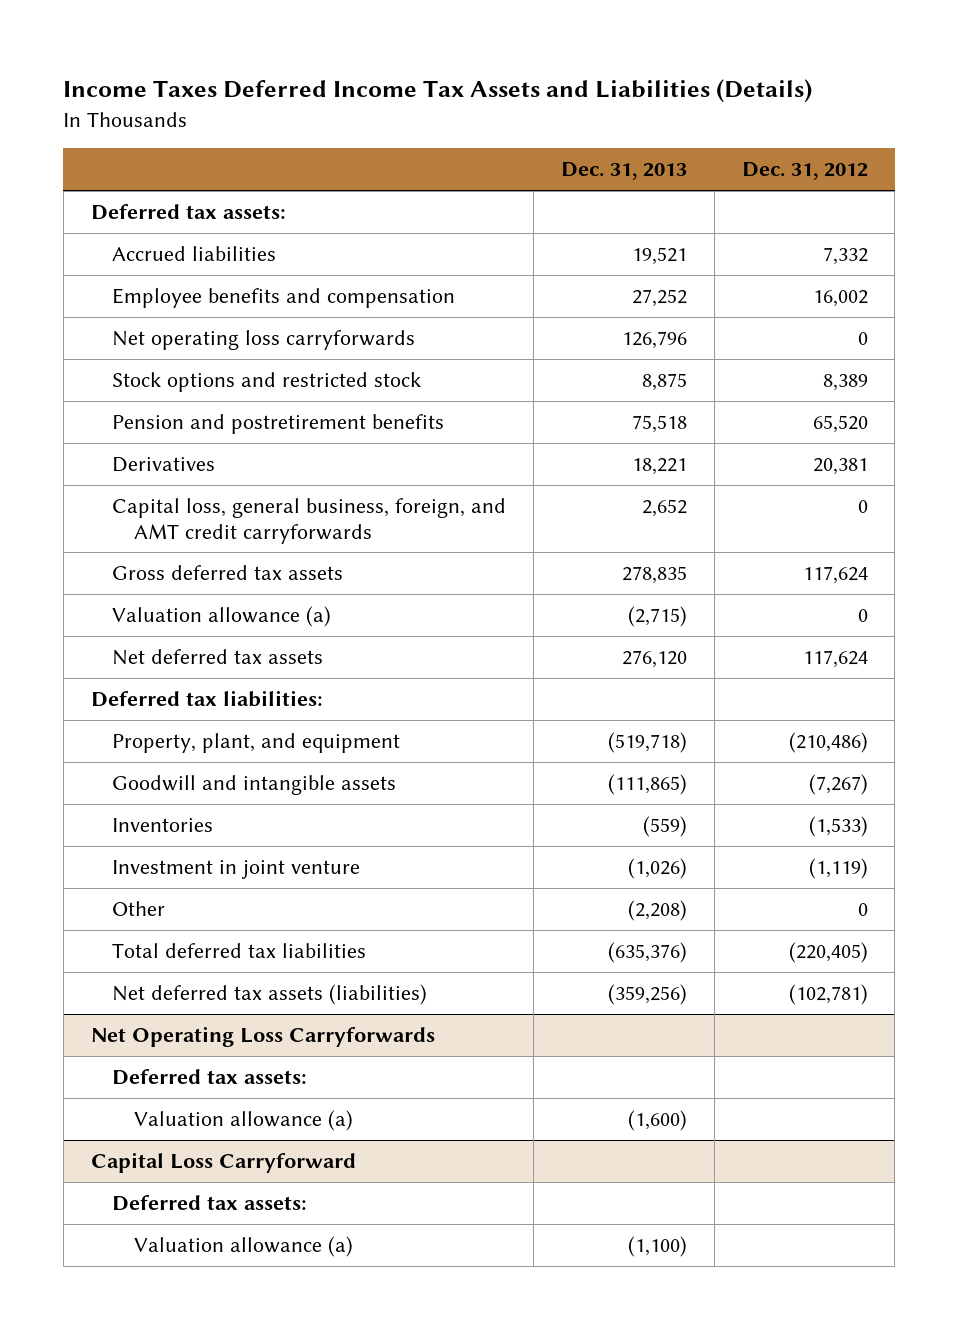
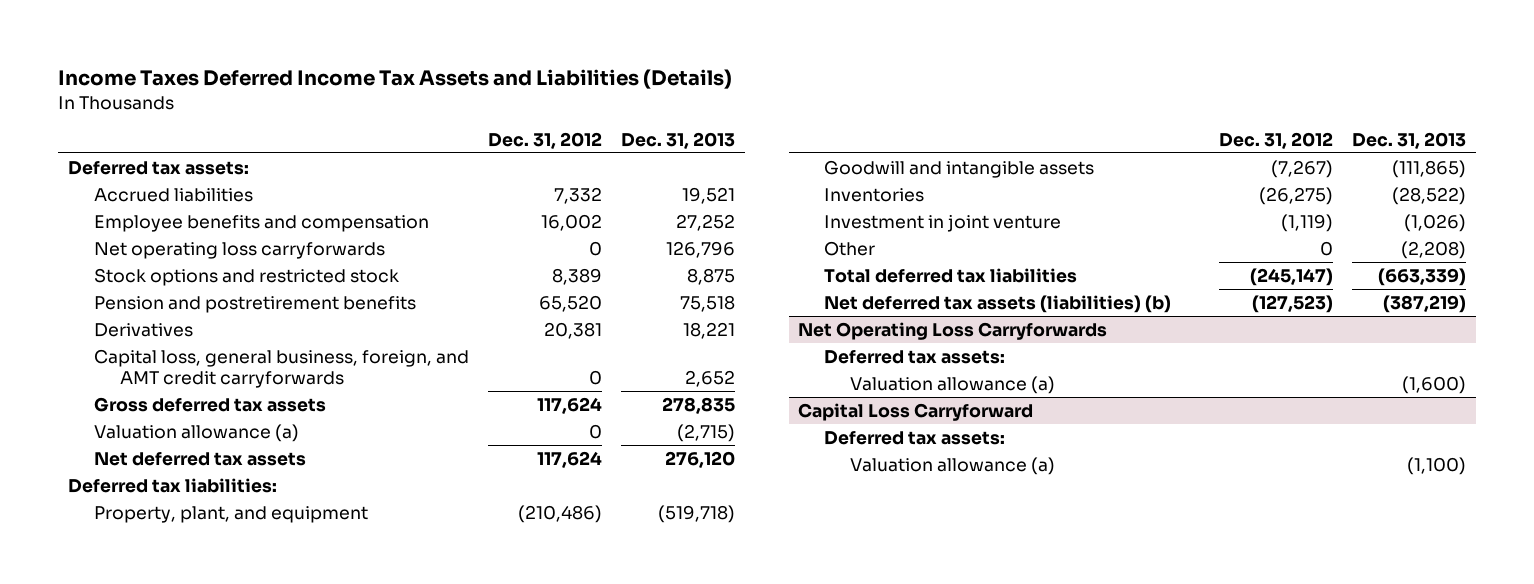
- | Dec. 31, 2013 | Dec. 31, 2012
+ | Dec. 31, 2012 | Dec. 31, 2013
- Inventories | (559) | (1,533)
+ Inventories | (26,275) | (28,522)
- Total deferred tax liabilities | (635,376) | (220,405)
- Net deferred tax assets (liabilities) | (359,256) | (102,781)
+ Total deferred tax liabilities | (245,147) | (663,339)
+ Net deferred tax assets (liabilities) (b) | (127,523) | (387,219)

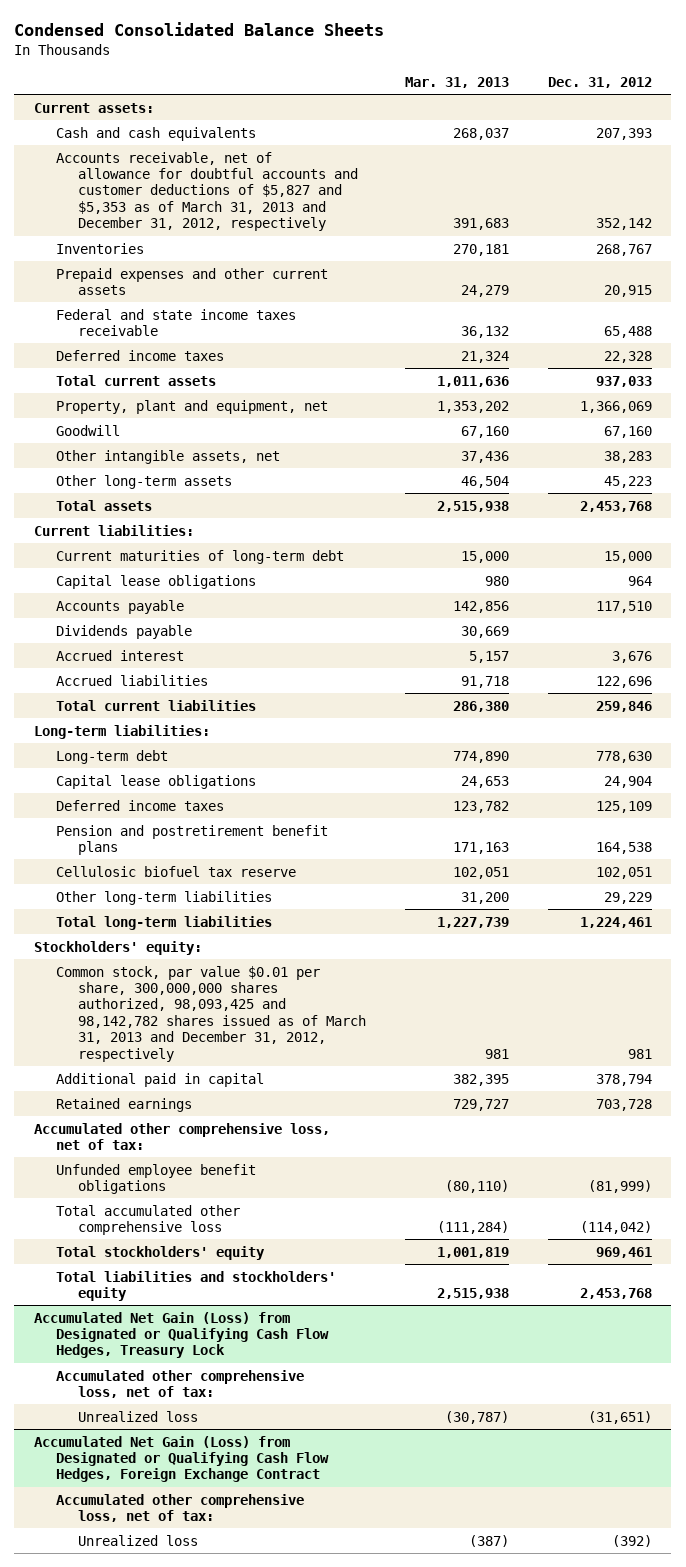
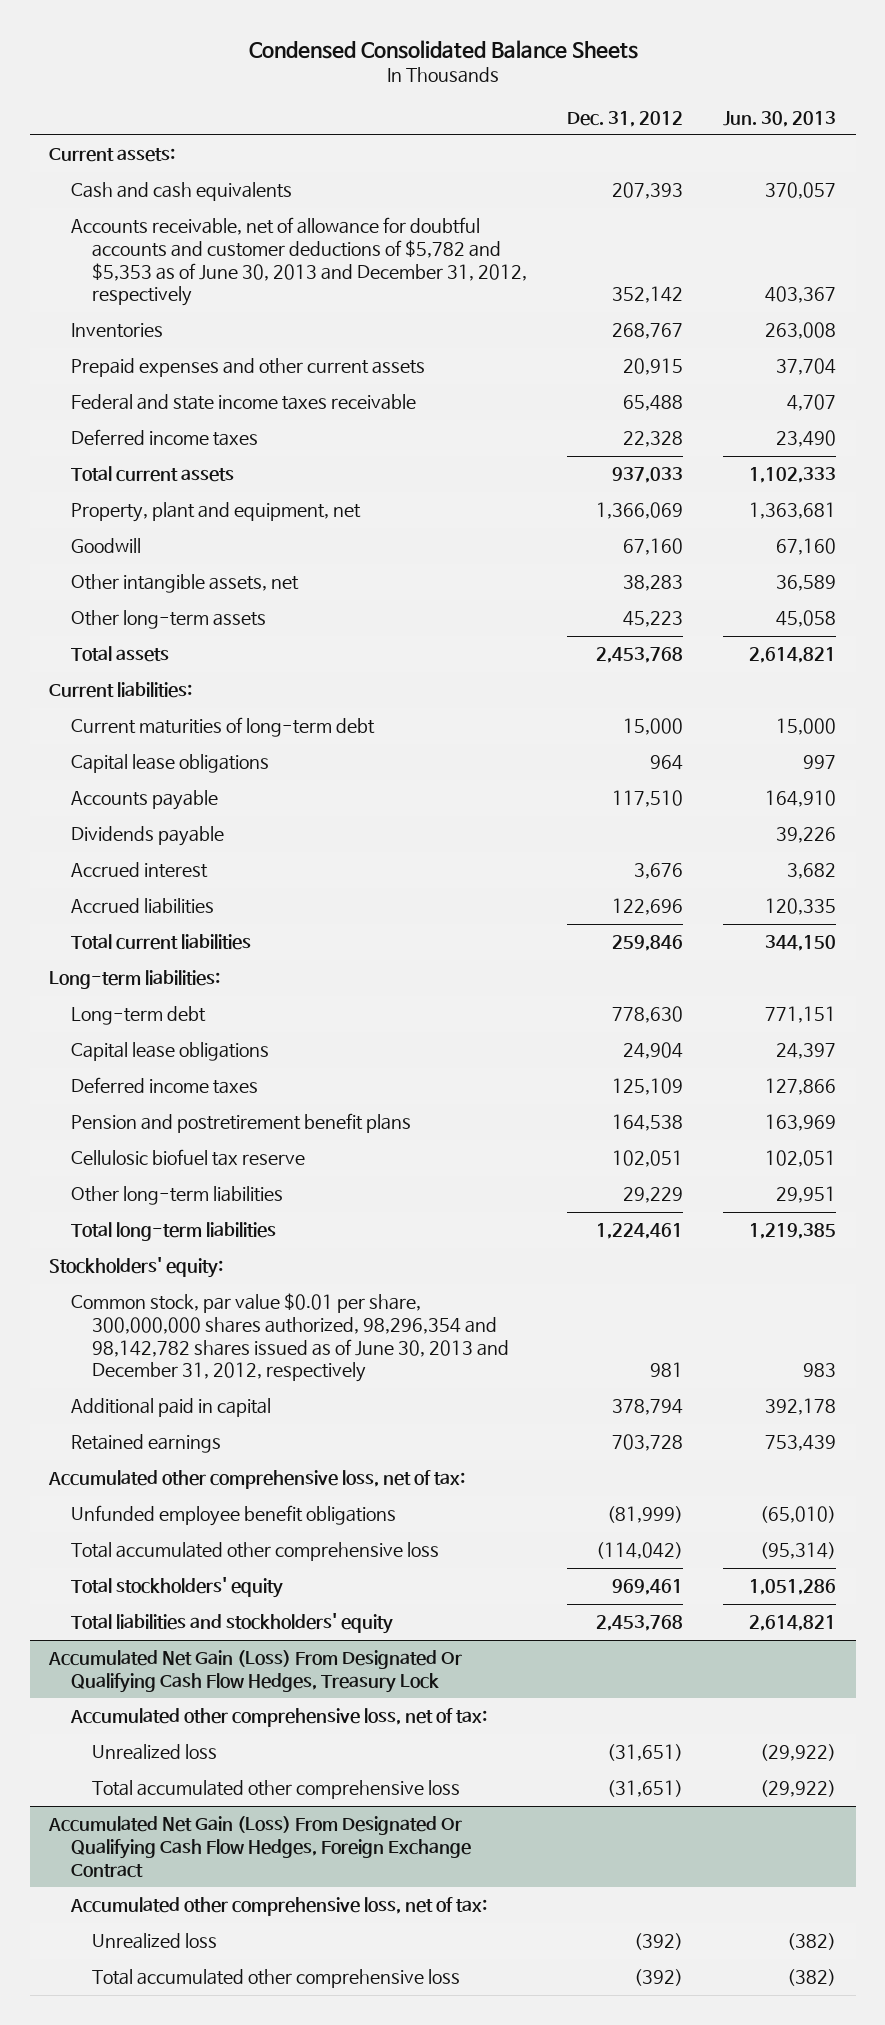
- | Mar. 31, 2013 | Dec. 31, 2012
+ | Dec. 31, 2012 | Jun. 30, 2013
- Accounts receivable, net of allowance for doubtful accounts and customer deductions of $5,827 and $5,353 as of March 31, 2013 and December 31, 2012, respectively | 391,683 | 352,142
+ Accounts receivable, net of allowance for doubtful accounts and customer deductions of $5,782 and $5,353 as of June 30, 2013 and December 31, 2012, respectively | 352,142 | 403,367
- Common stock, par value $0.01 per share, 300,000,000 shares authorized, 98,093,425 and 98,142,782 shares issued as of March 31, 2013 and December 31, 2012, respectively | 981 | 981
+ Common stock, par value $0.01 per share, 300,000,000 shares authorized, 98,296,354 and 98,142,782 shares issued as of June 30, 2013 and December 31, 2012, respectively | 981 | 983
- Accumulated Net Gain (Loss) from Designated or Qualifying Cash Flow Hedges, Treasury Lock
+ Accumulated Net Gain (Loss) From Designated Or Qualifying Cash Flow Hedges, Treasury Lock
- Accumulated Net Gain (Loss) from Designated or Qualifying Cash Flow Hedges, Foreign Exchange Contract
+ Total accumulated other comprehensive loss | (31,651) | (29,922)
+ Accumulated Net Gain (Loss) From Designated Or Qualifying Cash Flow Hedges, Foreign Exchange Contract
+ Total accumulated other comprehensive loss | (392) | (382)

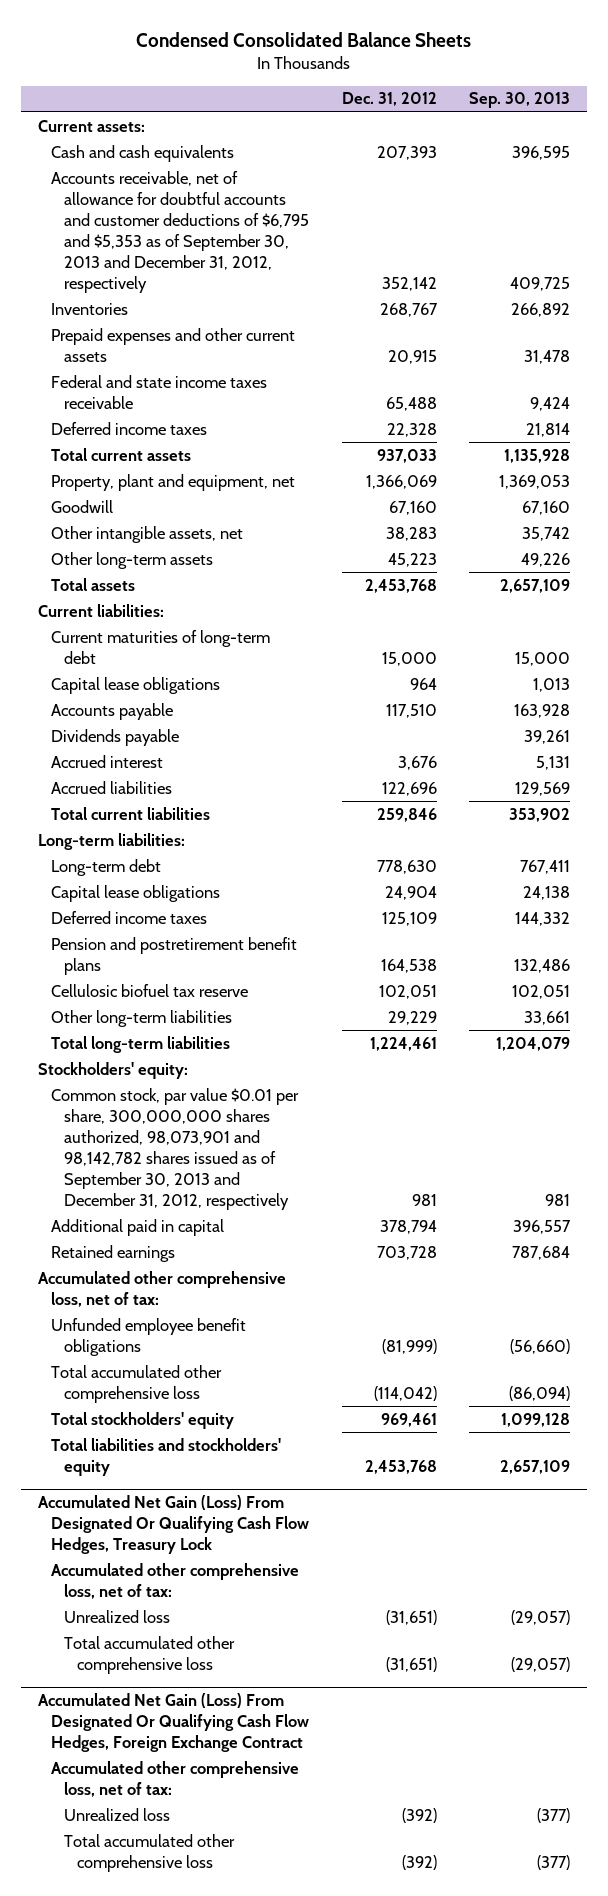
- | Dec. 31, 2012 | Jun. 30, 2013
+ | Dec. 31, 2012 | Sep. 30, 2013
- Accounts receivable, net of allowance for doubtful accounts and customer deductions of $5,782 and $5,353 as of June 30, 2013 and December 31, 2012, respectively | 352,142 | 403,367
+ Accounts receivable, net of allowance for doubtful accounts and customer deductions of $6,795 and $5,353 as of September 30, 2013 and December 31, 2012, respectively | 352,142 | 409,725
- Common stock, par value $0.01 per share, 300,000,000 shares authorized, 98,296,354 and 98,142,782 shares issued as of June 30, 2013 and December 31, 2012, respectively | 981 | 983
+ Common stock, par value $0.01 per share, 300,000,000 shares authorized, 98,073,901 and 98,142,782 shares issued as of September 30, 2013 and December 31, 2012, respectively | 981 | 981

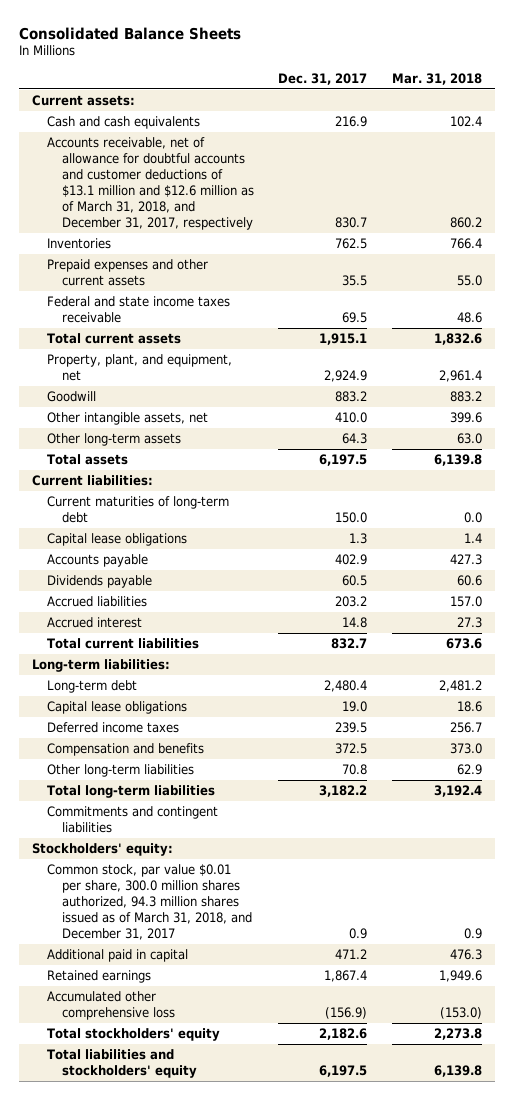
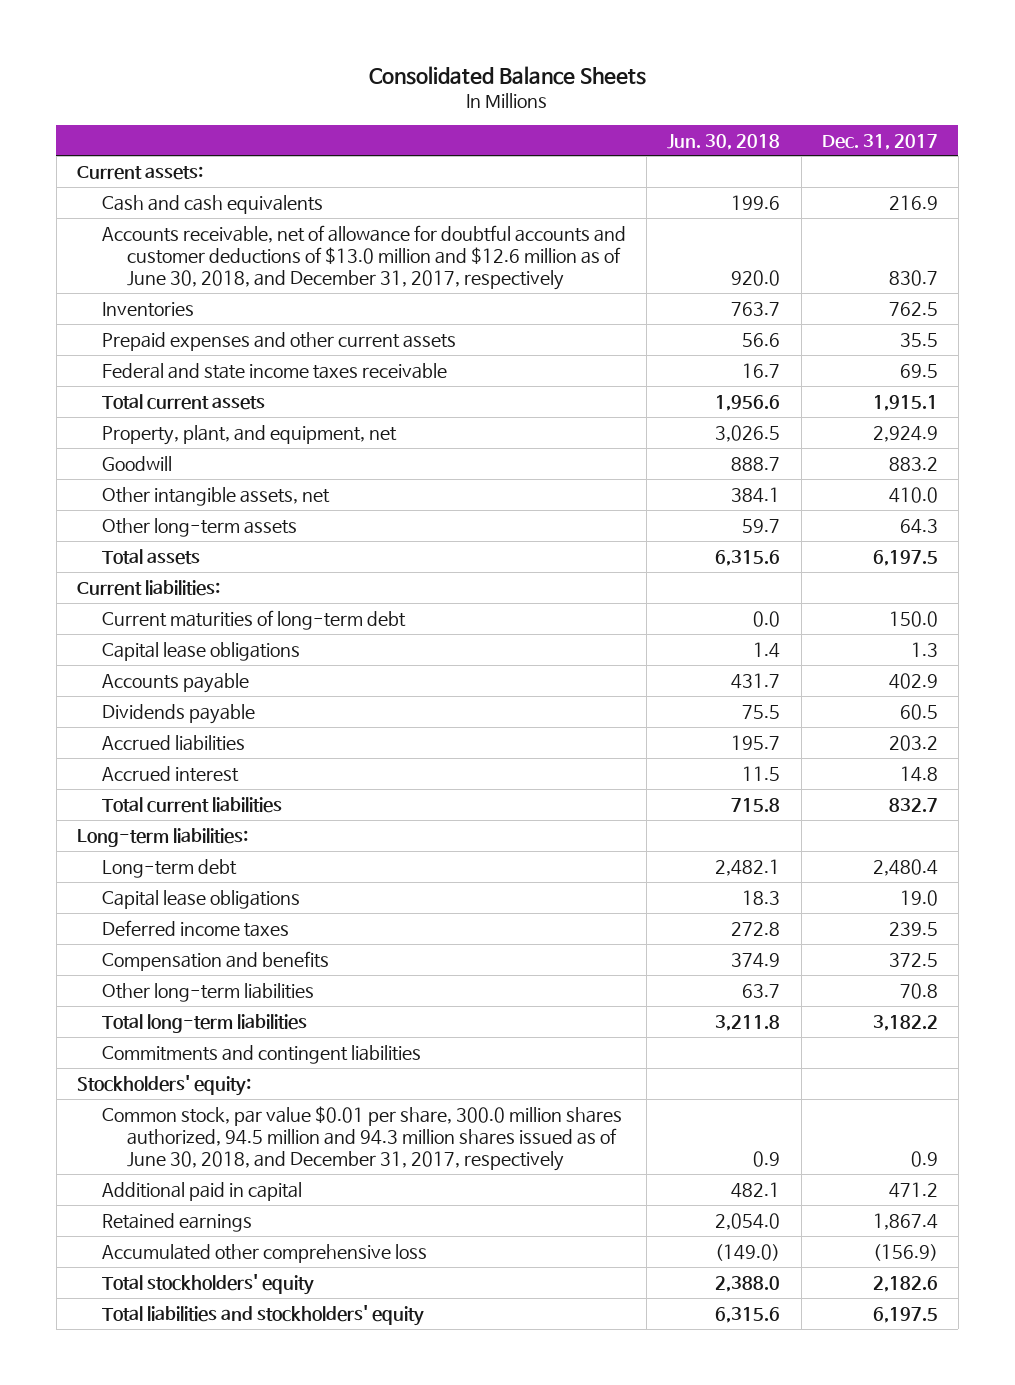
- | Dec. 31, 2017 | Mar. 31, 2018
+ | Jun. 30, 2018 | Dec. 31, 2017
- Accounts receivable, net of allowance for doubtful accounts and customer deductions of $13.1 million and $12.6 million as of March 31, 2018, and December 31, 2017, respectively | 830.7 | 860.2
+ Accounts receivable, net of allowance for doubtful accounts and customer deductions of $13.0 million and $12.6 million as of June 30, 2018, and December 31, 2017, respectively | 920.0 | 830.7
- Common stock, par value $0.01 per share, 300.0 million shares authorized, 94.3 million shares issued as of March 31, 2018, and December 31, 2017 | 0.9 | 0.9
+ Common stock, par value $0.01 per share, 300.0 million shares authorized, 94.5 million and 94.3 million shares issued as of June 30, 2018, and December 31, 2017, respectively | 0.9 | 0.9

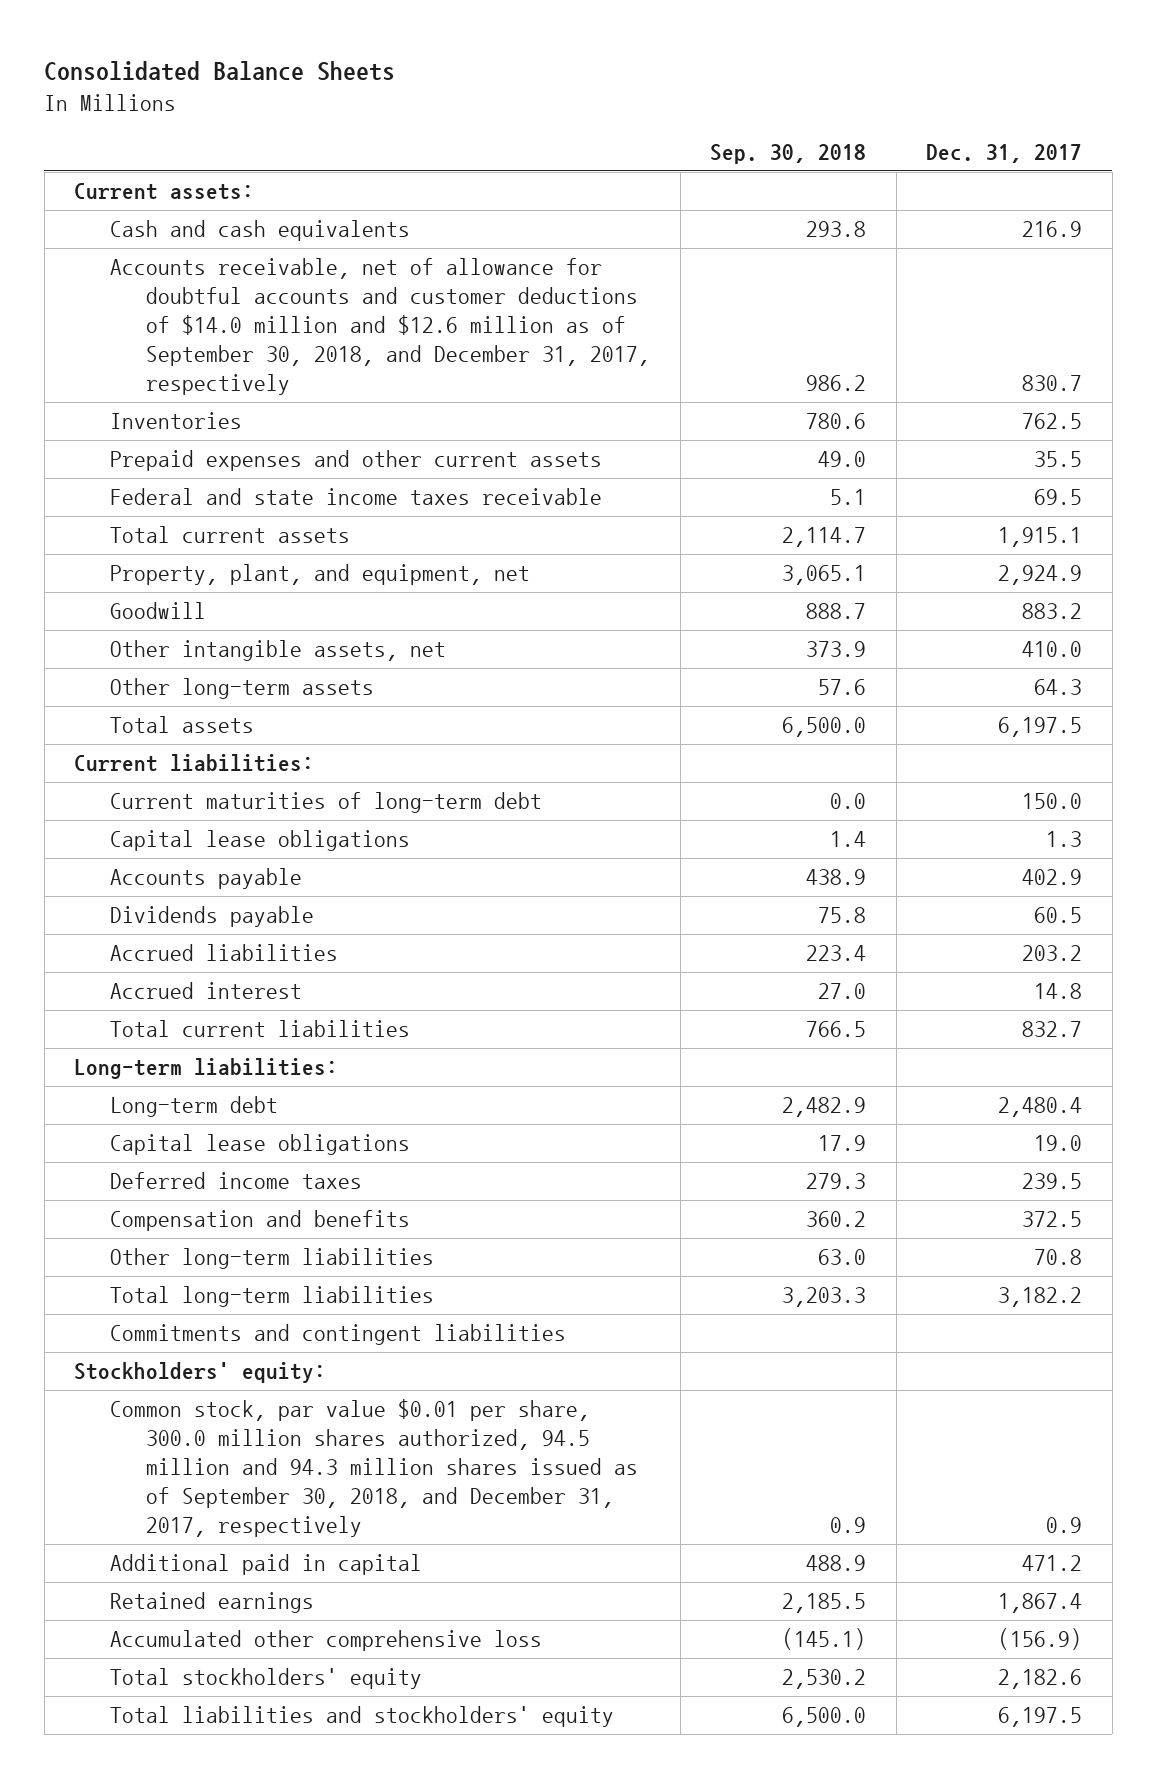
- | Jun. 30, 2018 | Dec. 31, 2017
+ | Sep. 30, 2018 | Dec. 31, 2017
- Accounts receivable, net of allowance for doubtful accounts and customer deductions of $13.0 million and $12.6 million as of June 30, 2018, and December 31, 2017, respectively | 920.0 | 830.7
+ Accounts receivable, net of allowance for doubtful accounts and customer deductions of $14.0 million and $12.6 million as of September 30, 2018, and December 31, 2017, respectively | 986.2 | 830.7
- Common stock, par value $0.01 per share, 300.0 million shares authorized, 94.5 million and 94.3 million shares issued as of June 30, 2018, and December 31, 2017, respectively | 0.9 | 0.9
+ Common stock, par value $0.01 per share, 300.0 million shares authorized, 94.5 million and 94.3 million shares issued as of September 30, 2018, and December 31, 2017, respectively | 0.9 | 0.9

